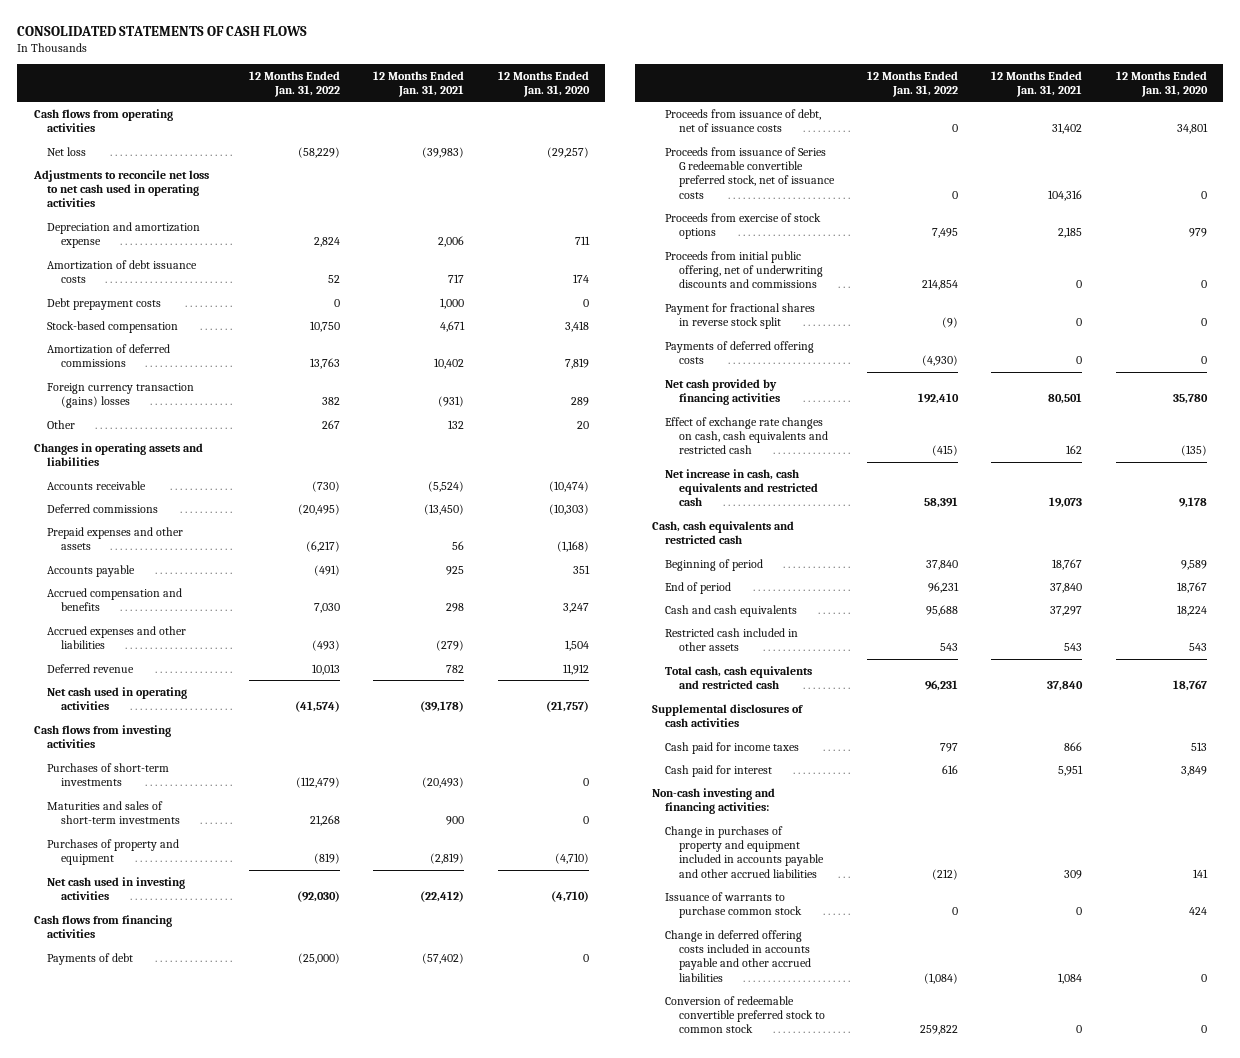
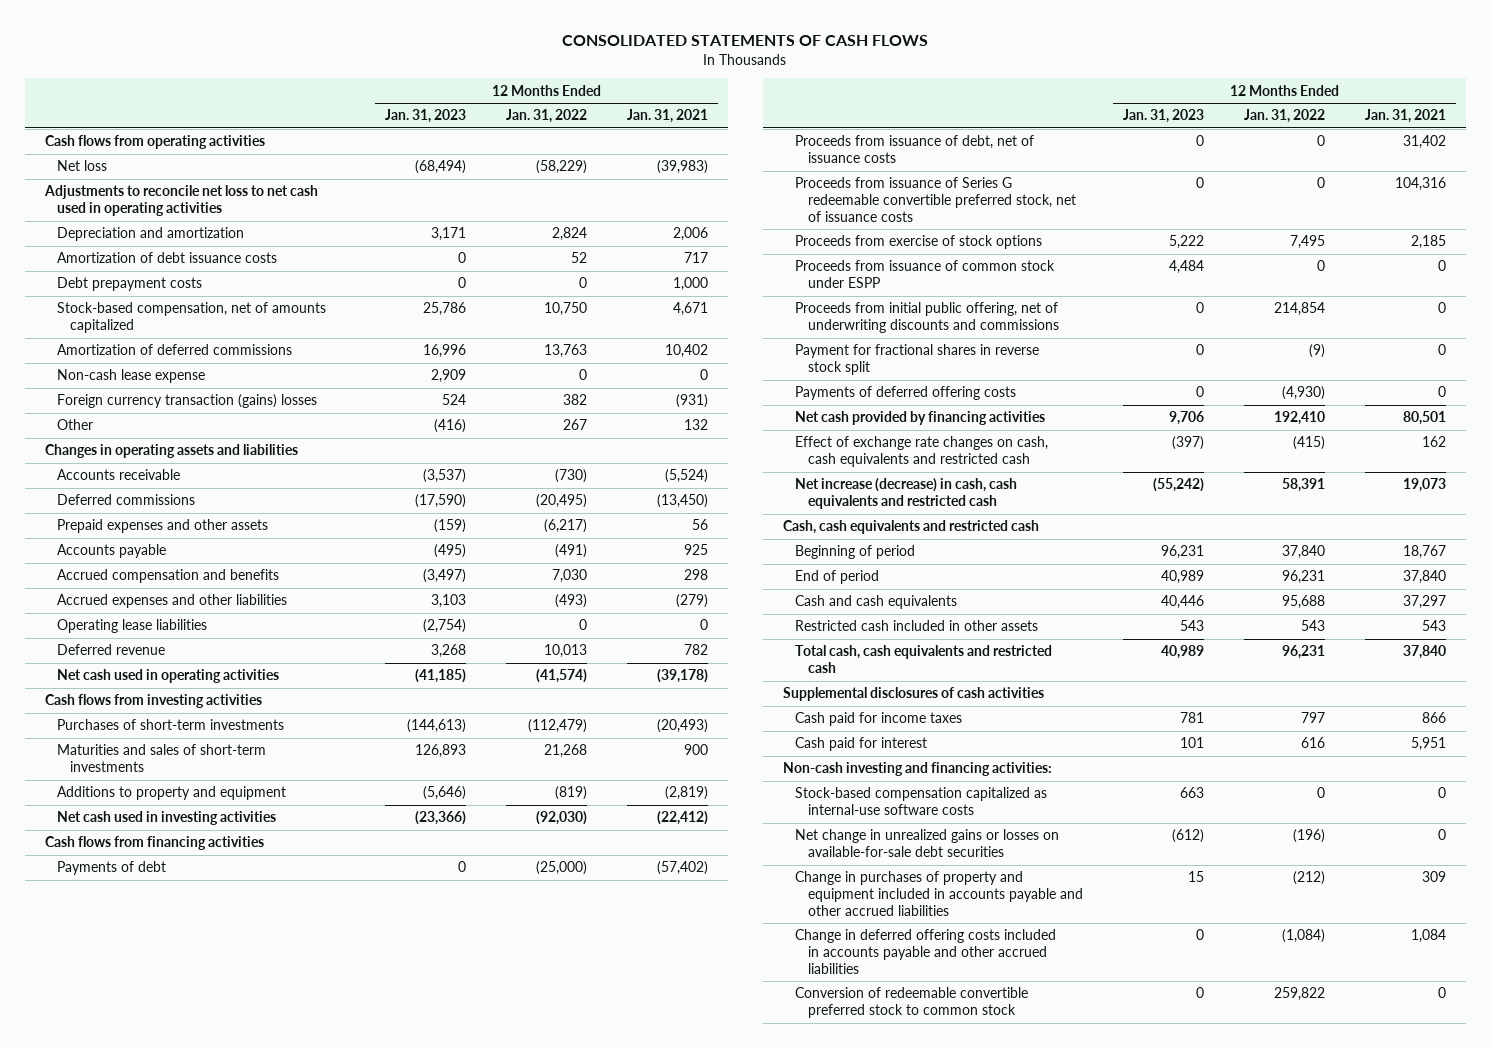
- | 12 Months Ended Jan. 31, 2022 | 12 Months Ended Jan. 31, 2021 | 12 Months Ended Jan. 31, 2020
+ | 12 Months Ended Jan. 31, 2023 | 12 Months Ended Jan. 31, 2022 | 12 Months Ended Jan. 31, 2021
- Depreciation and amortization expense | 2,824 | 2,006 | 711
+ Depreciation and amortization | 3,171 | 2,824 | 2,006
- Stock-based compensation | 10,750 | 4,671 | 3,418
+ Stock-based compensation, net of amounts capitalized | 25,786 | 10,750 | 4,671
+ Non-cash lease expense | 2,909 | 0 | 0
+ Operating lease liabilities | (2,754) | 0 | 0
- Purchases of property and equipment | (819) | (2,819) | (4,710)
+ Additions to property and equipment | (5,646) | (819) | (2,819)
+ Proceeds from issuance of common stock under ESPP | 4,484 | 0 | 0
- Net increase in cash, cash equivalents and restricted cash | 58,391 | 19,073 | 9,178
+ Net increase (decrease) in cash, cash equivalents and restricted cash | (55,242) | 58,391 | 19,073
+ Stock-based compensation capitalized as internal-use software costs | 663 | 0 | 0
+ Net change in unrealized gains or losses on available-for-sale debt securities | (612) | (196) | 0
- Issuance of warrants to purchase common stock | 0 | 0 | 424

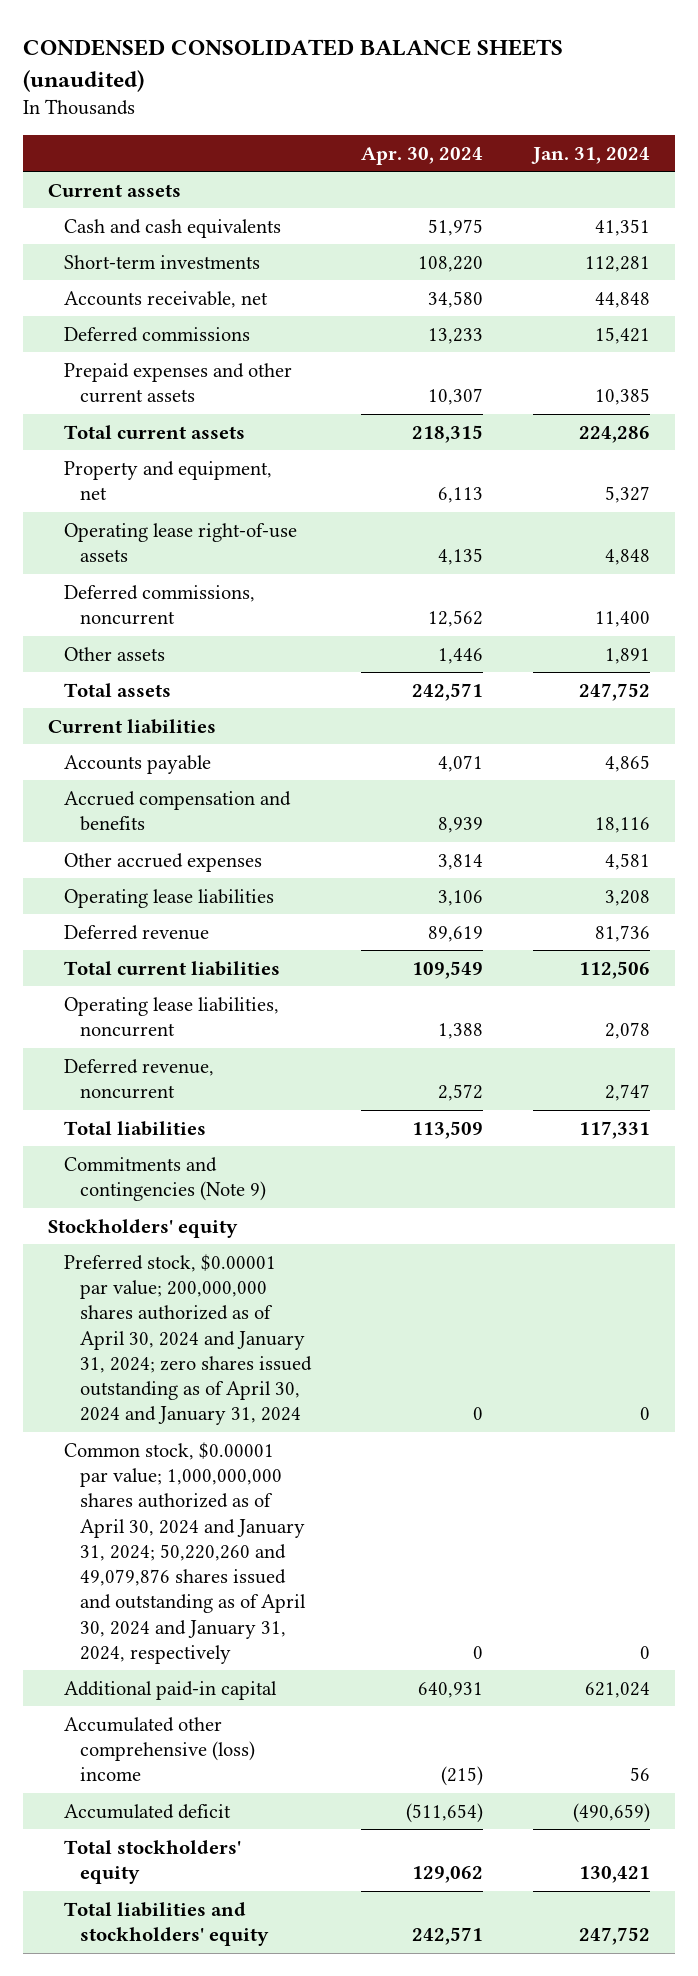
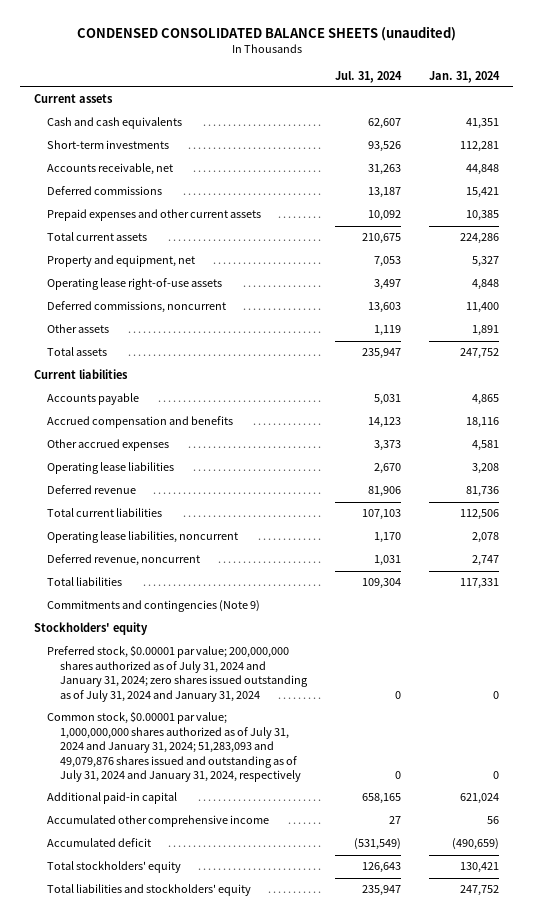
- | Apr. 30, 2024 | Jan. 31, 2024
+ | Jul. 31, 2024 | Jan. 31, 2024
- Preferred stock, $0.00001 par value; 200,000,000 shares authorized as of April 30, 2024 and January 31, 2024; zero shares issued outstanding as of April 30, 2024 and January 31, 2024 | 0 | 0
- Common stock, $0.00001 par value; 1,000,000,000 shares authorized as of April 30, 2024 and January 31, 2024; 50,220,260 and 49,079,876 shares issued and outstanding as of April 30, 2024 and January 31, 2024, respectively | 0 | 0
+ Preferred stock, $0.00001 par value; 200,000,000 shares authorized as of July 31, 2024 and January 31, 2024; zero shares issued outstanding as of July 31, 2024 and January 31, 2024 | 0 | 0
+ Common stock, $0.00001 par value; 1,000,000,000 shares authorized as of July 31, 2024 and January 31, 2024; 51,283,093 and 49,079,876 shares issued and outstanding as of July 31, 2024 and January 31, 2024, respectively | 0 | 0
- Accumulated other comprehensive (loss) income | (215) | 56
+ Accumulated other comprehensive income | 27 | 56

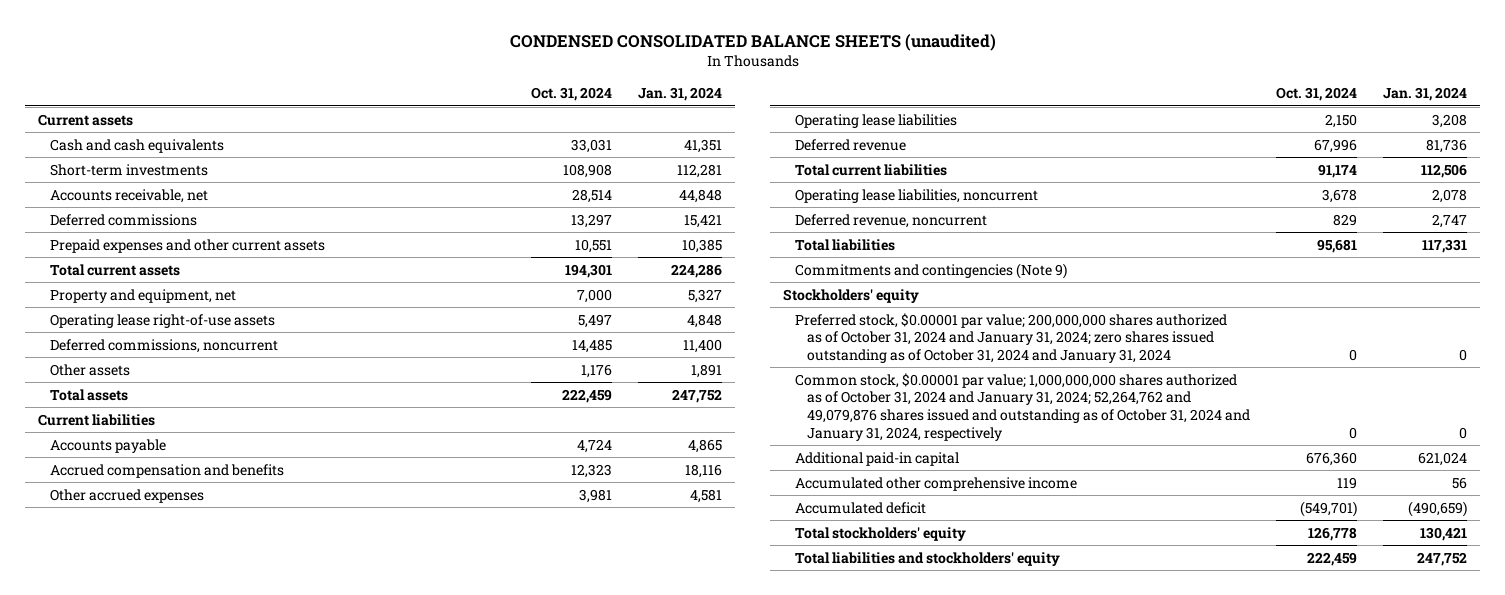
- | Jul. 31, 2024 | Jan. 31, 2024
+ | Oct. 31, 2024 | Jan. 31, 2024
- Preferred stock, $0.00001 par value; 200,000,000 shares authorized as of July 31, 2024 and January 31, 2024; zero shares issued outstanding as of July 31, 2024 and January 31, 2024 | 0 | 0
- Common stock, $0.00001 par value; 1,000,000,000 shares authorized as of July 31, 2024 and January 31, 2024; 51,283,093 and 49,079,876 shares issued and outstanding as of July 31, 2024 and January 31, 2024, respectively | 0 | 0
+ Preferred stock, $0.00001 par value; 200,000,000 shares authorized as of October 31, 2024 and January 31, 2024; zero shares issued outstanding as of October 31, 2024 and January 31, 2024 | 0 | 0
+ Common stock, $0.00001 par value; 1,000,000,000 shares authorized as of October 31, 2024 and January 31, 2024; 52,264,762 and 49,079,876 shares issued and outstanding as of October 31, 2024 and January 31, 2024, respectively | 0 | 0

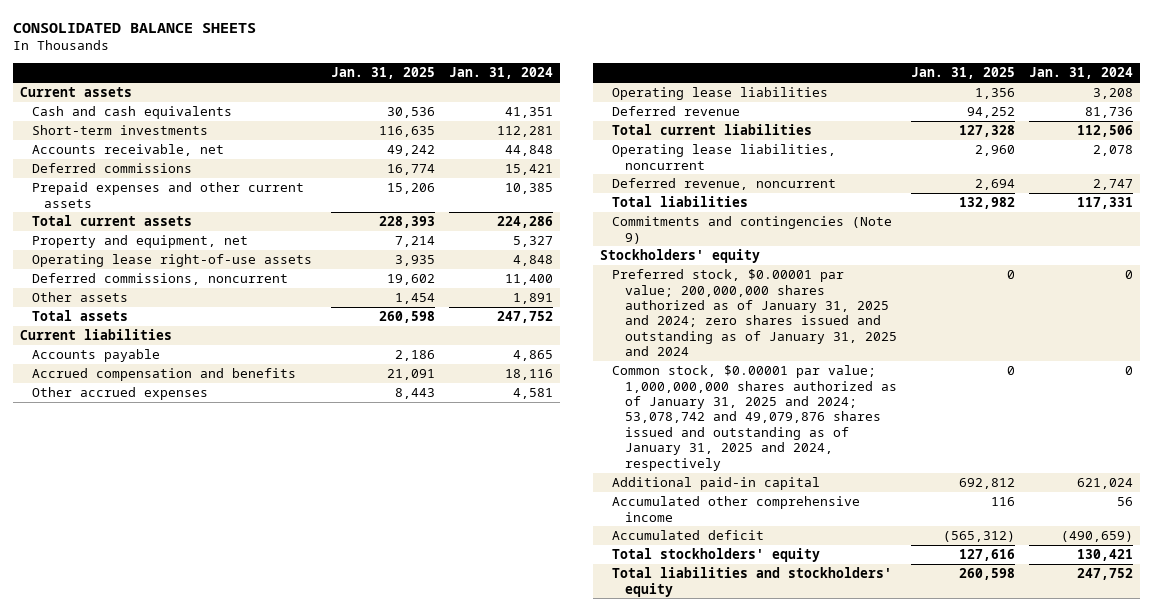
- CONDENSED CONSOLIDATED BALANCE SHEETS (unaudited)
+ CONSOLIDATED BALANCE SHEETS
- | Oct. 31, 2024 | Jan. 31, 2024
+ | Jan. 31, 2025 | Jan. 31, 2024
- Preferred stock, $0.00001 par value; 200,000,000 shares authorized as of October 31, 2024 and January 31, 2024; zero shares issued outstanding as of October 31, 2024 and January 31, 2024 | 0 | 0
- Common stock, $0.00001 par value; 1,000,000,000 shares authorized as of October 31, 2024 and January 31, 2024; 52,264,762 and 49,079,876 shares issued and outstanding as of October 31, 2024 and January 31, 2024, respectively | 0 | 0
+ Preferred stock, $0.00001 par value; 200,000,000 shares authorized as of January 31, 2025 and 2024; zero shares issued and outstanding as of January 31, 2025 and 2024 | 0 | 0
+ Common stock, $0.00001 par value; 1,000,000,000 shares authorized as of January 31, 2025 and 2024; 53,078,742 and 49,079,876 shares issued and outstanding as of January 31, 2025 and 2024, respectively | 0 | 0

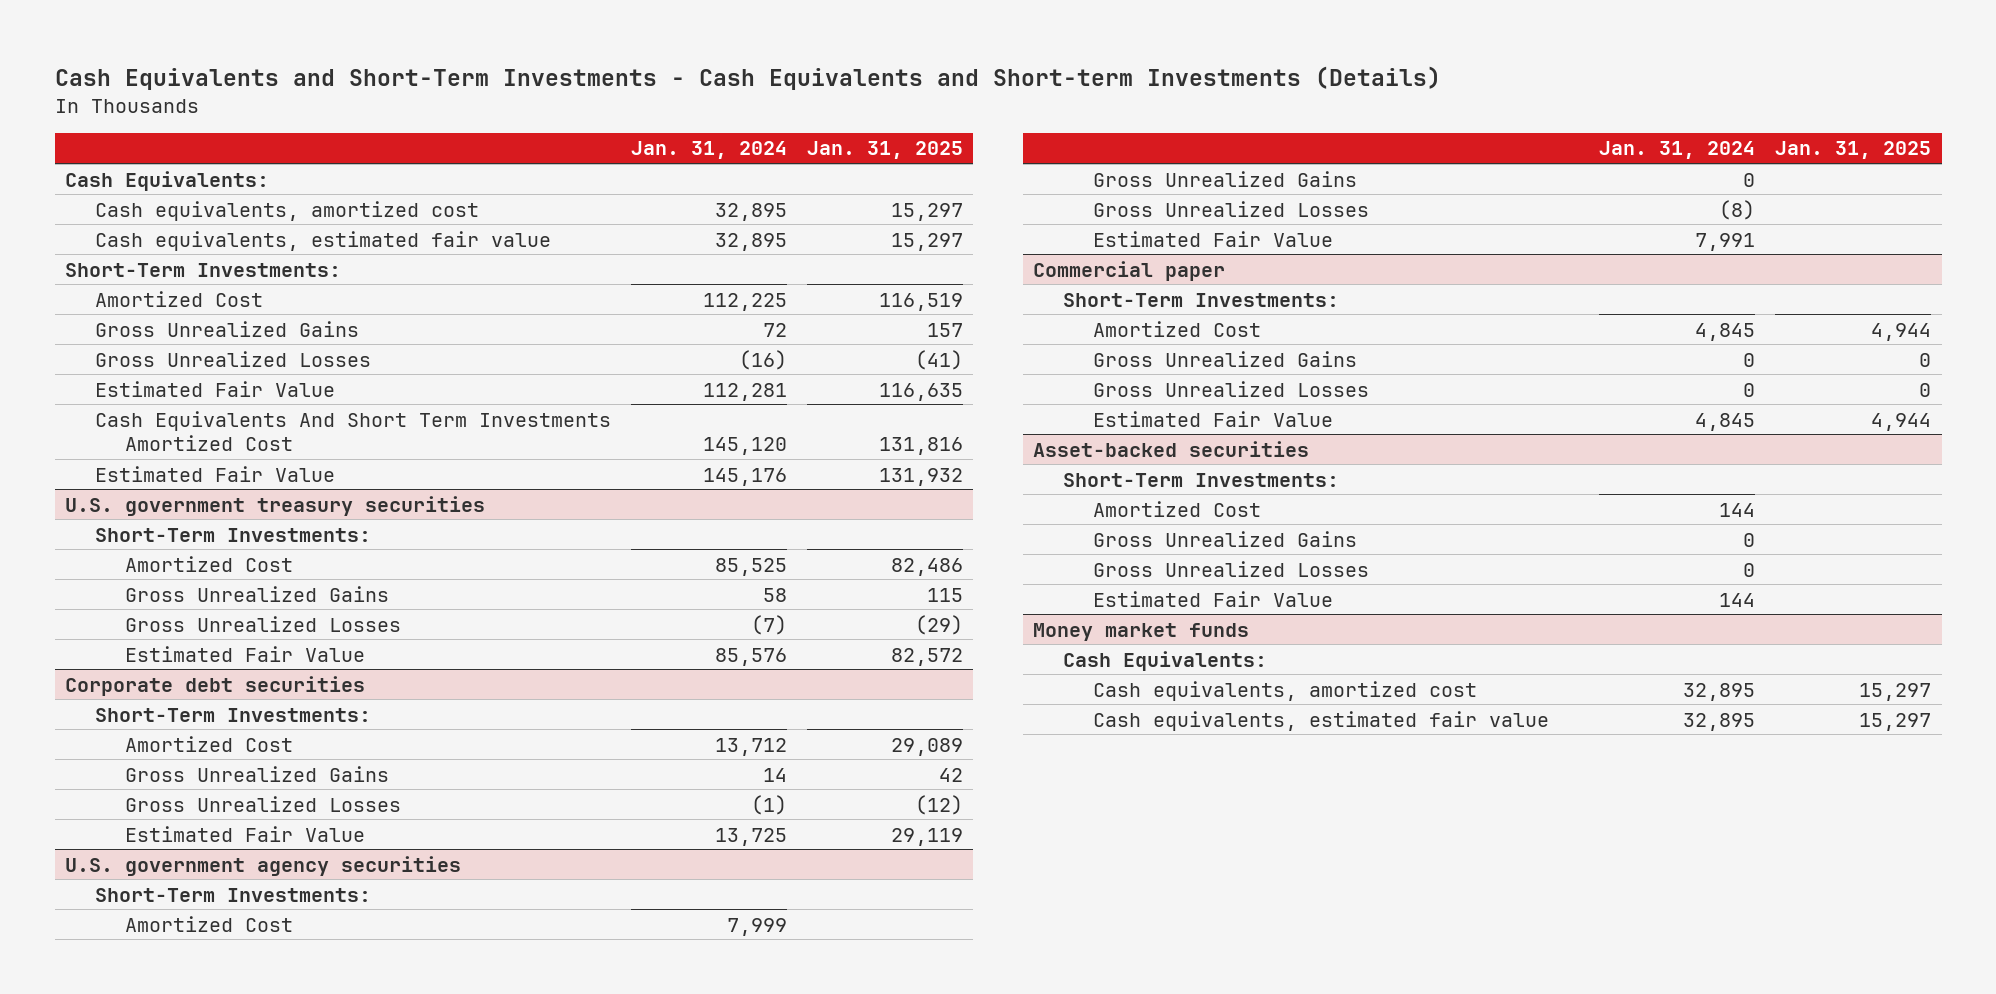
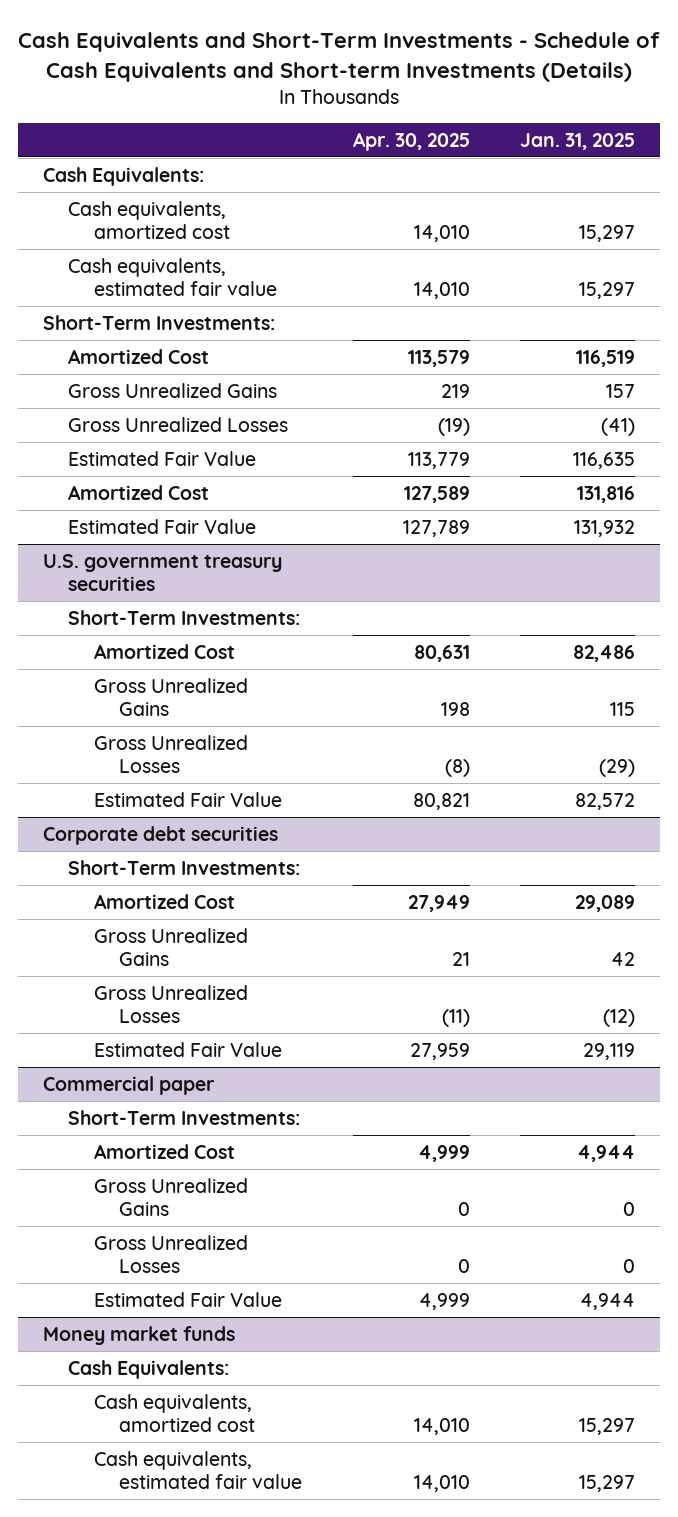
- Cash Equivalents and Short-Term Investments - Cash Equivalents and Short-term Investments (Details)
+ Cash Equivalents and Short-Term Investments - Schedule of Cash Equivalents and Short-term Investments (Details)
- | Jan. 31, 2024 | Jan. 31, 2025
+ | Apr. 30, 2025 | Jan. 31, 2025
- Cash Equivalents And Short Term Investments Amortized Cost | 145,120 | 131,816
+ Amortized Cost | 127,589 | 131,816
- U.S. government agency securities
- Short-Term Investments:
- Amortized Cost | 7,999 |
- Gross Unrealized Gains | 0 |
- Gross Unrealized Losses | (8) |
- Estimated Fair Value | 7,991 |
- Asset-backed securities
- Short-Term Investments:
- Amortized Cost | 144 |
- Gross Unrealized Gains | 0 |
- Gross Unrealized Losses | 0 |
- Estimated Fair Value | 144 |

